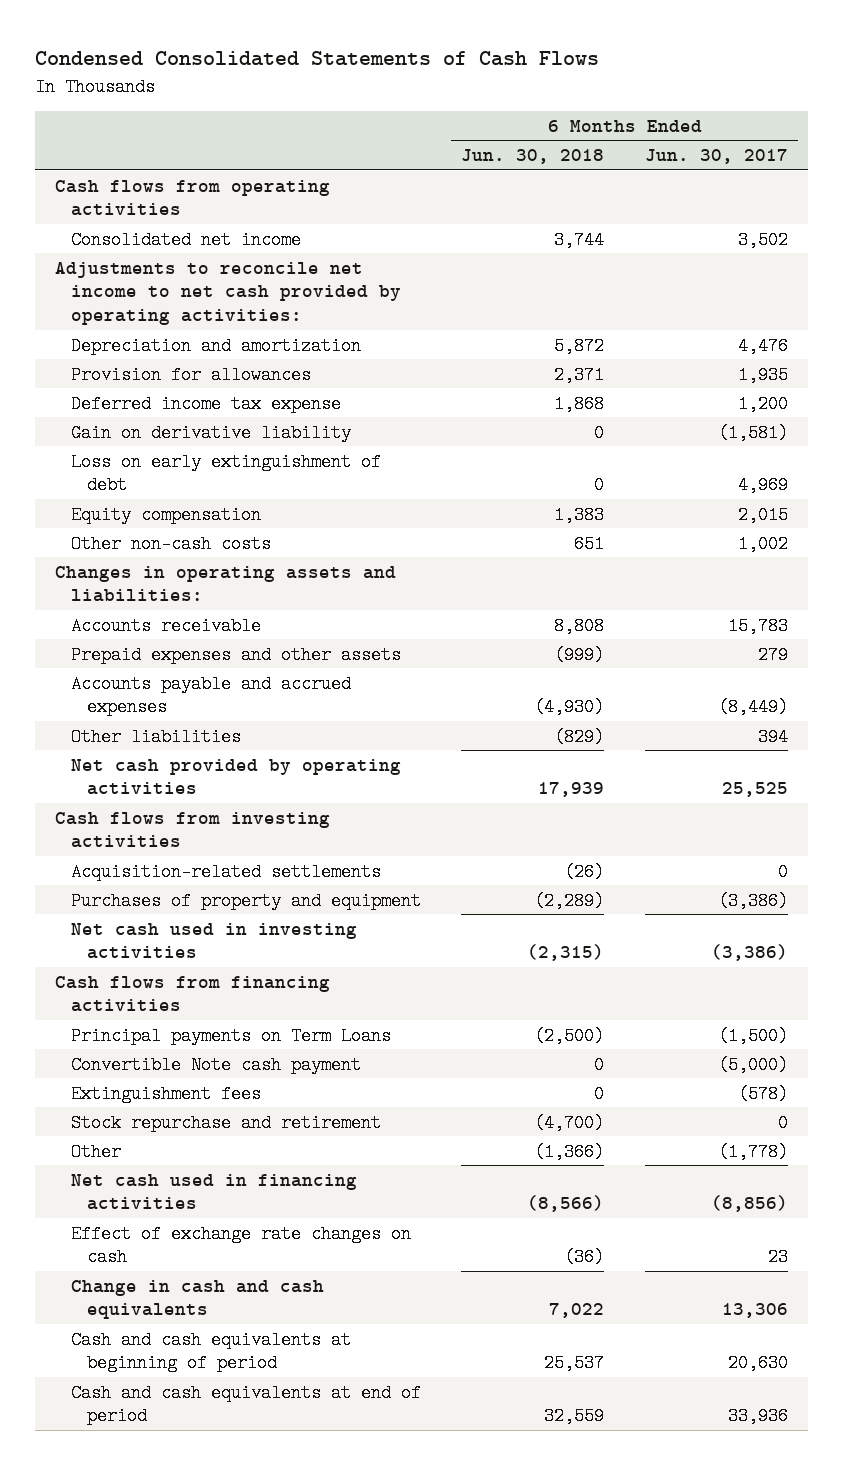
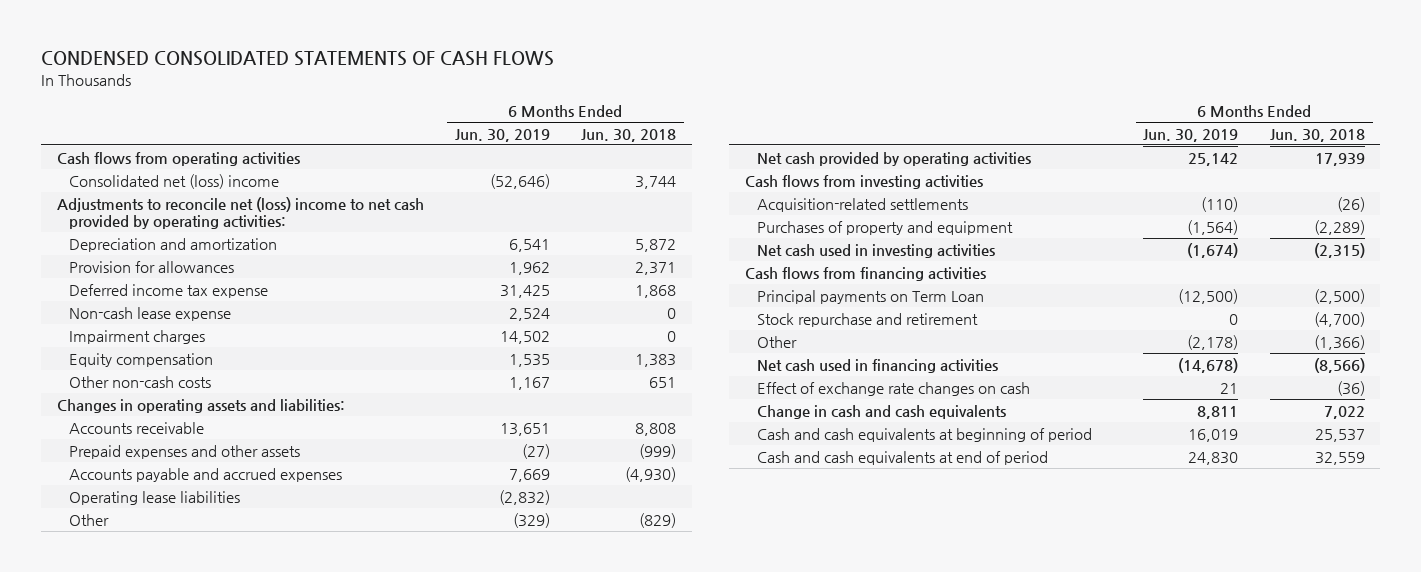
- Condensed Consolidated Statements of Cash Flows
+ CONDENSED CONSOLIDATED STATEMENTS OF CASH FLOWS
- | 6 Months Ended Jun. 30, 2018 | 6 Months Ended Jun. 30, 2017
+ | 6 Months Ended Jun. 30, 2019 | 6 Months Ended Jun. 30, 2018
- Consolidated net income | 3,744 | 3,502
- Adjustments to reconcile net income to net cash provided by operating activities:
+ Consolidated net (loss) income | (52,646) | 3,744
+ Adjustments to reconcile net (loss) income to net cash provided by operating activities:
- Gain on derivative liability | 0 | (1,581)
- Loss on early extinguishment of debt | 0 | 4,969
+ Non-cash lease expense | 2,524 | 0
+ Impairment charges | 14,502 | 0
- Other liabilities | (829) | 394
+ Operating lease liabilities | (2,832) |
+ Other | (329) | (829)
- Principal payments on Term Loans | (2,500) | (1,500)
- Convertible Note cash payment | 0 | (5,000)
- Extinguishment fees | 0 | (578)
+ Principal payments on Term Loan | (12,500) | (2,500)

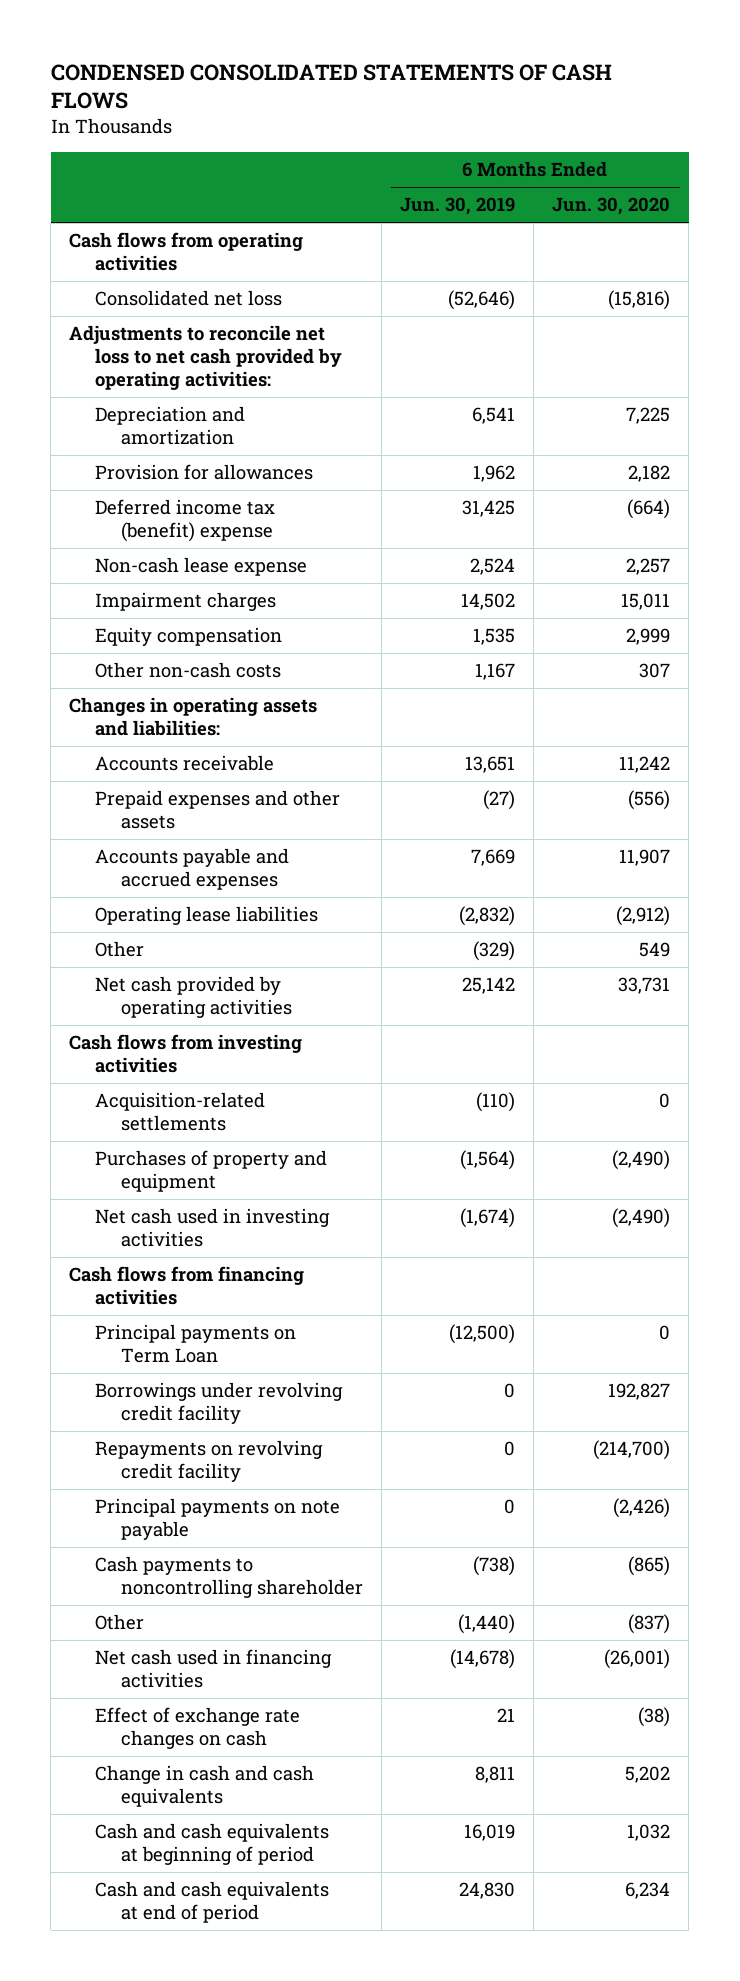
- | 6 Months Ended Jun. 30, 2019 | 6 Months Ended Jun. 30, 2018
+ | 6 Months Ended Jun. 30, 2019 | 6 Months Ended Jun. 30, 2020
- Consolidated net (loss) income | (52,646) | 3,744
- Adjustments to reconcile net (loss) income to net cash provided by operating activities:
+ Consolidated net loss | (52,646) | (15,816)
+ Adjustments to reconcile net loss to net cash provided by operating activities:
- Deferred income tax expense | 31,425 | 1,868
+ Deferred income tax (benefit) expense | 31,425 | (664)
- Stock repurchase and retirement | 0 | (4,700)
- Other | (2,178) | (1,366)
+ Borrowings under revolving credit facility | 0 | 192,827
+ Repayments on revolving credit facility | 0 | (214,700)
+ Principal payments on note payable | 0 | (2,426)
+ Cash payments to noncontrolling shareholder | (738) | (865)
+ Other | (1,440) | (837)

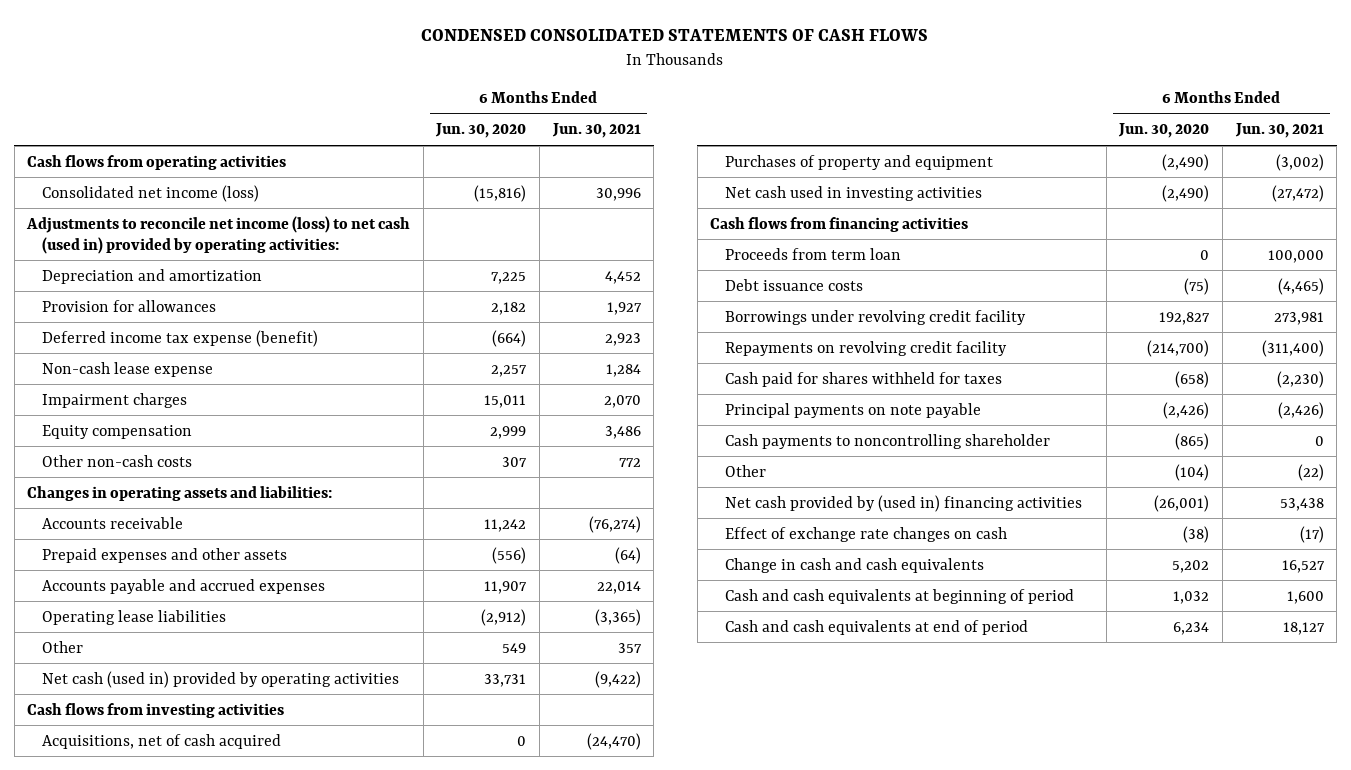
- | 6 Months Ended Jun. 30, 2019 | 6 Months Ended Jun. 30, 2020
+ | 6 Months Ended Jun. 30, 2020 | 6 Months Ended Jun. 30, 2021
- Consolidated net loss | (52,646) | (15,816)
- Adjustments to reconcile net loss to net cash provided by operating activities:
+ Consolidated net income (loss) | (15,816) | 30,996
+ Adjustments to reconcile net income (loss) to net cash (used in) provided by operating activities:
- Deferred income tax (benefit) expense | 31,425 | (664)
+ Deferred income tax expense (benefit) | (664) | 2,923
- Net cash provided by operating activities | 25,142 | 33,731
+ Net cash (used in) provided by operating activities | 33,731 | (9,422)
- Acquisition-related settlements | (110) | 0
+ Acquisitions, net of cash acquired | 0 | (24,470)
- Principal payments on Term Loan | (12,500) | 0
+ Proceeds from term loan | 0 | 100,000
+ Debt issuance costs | (75) | (4,465)
+ Cash paid for shares withheld for taxes | (658) | (2,230)
- Other | (1,440) | (837)
- Net cash used in financing activities | (14,678) | (26,001)
+ Other | (104) | (22)
+ Net cash provided by (used in) financing activities | (26,001) | 53,438

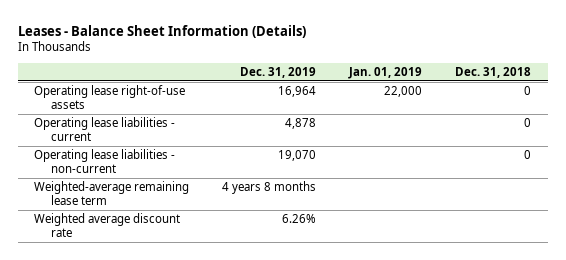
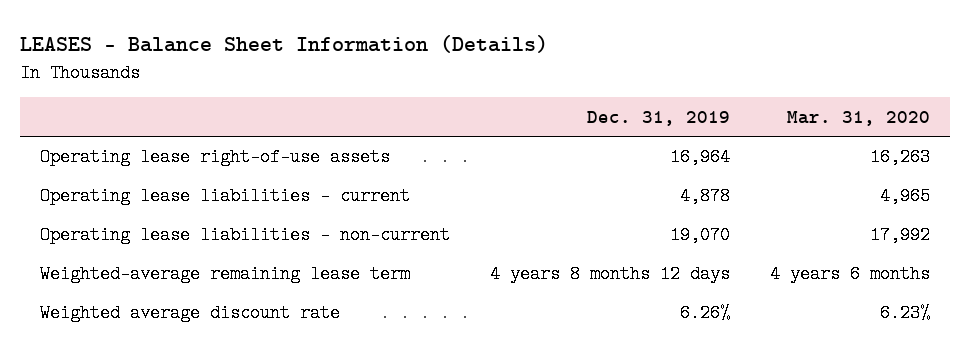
- Leases - Balance Sheet Information (Details)
+ LEASES - Balance Sheet Information (Details)
- | Dec. 31, 2019 | Jan. 01, 2019 | Dec. 31, 2018
+ | Dec. 31, 2019 | Mar. 31, 2020
- Weighted-average remaining lease term | 4 years 8 months | |
+ Weighted-average remaining lease term | 4 years 8 months 12 days | 4 years 6 months

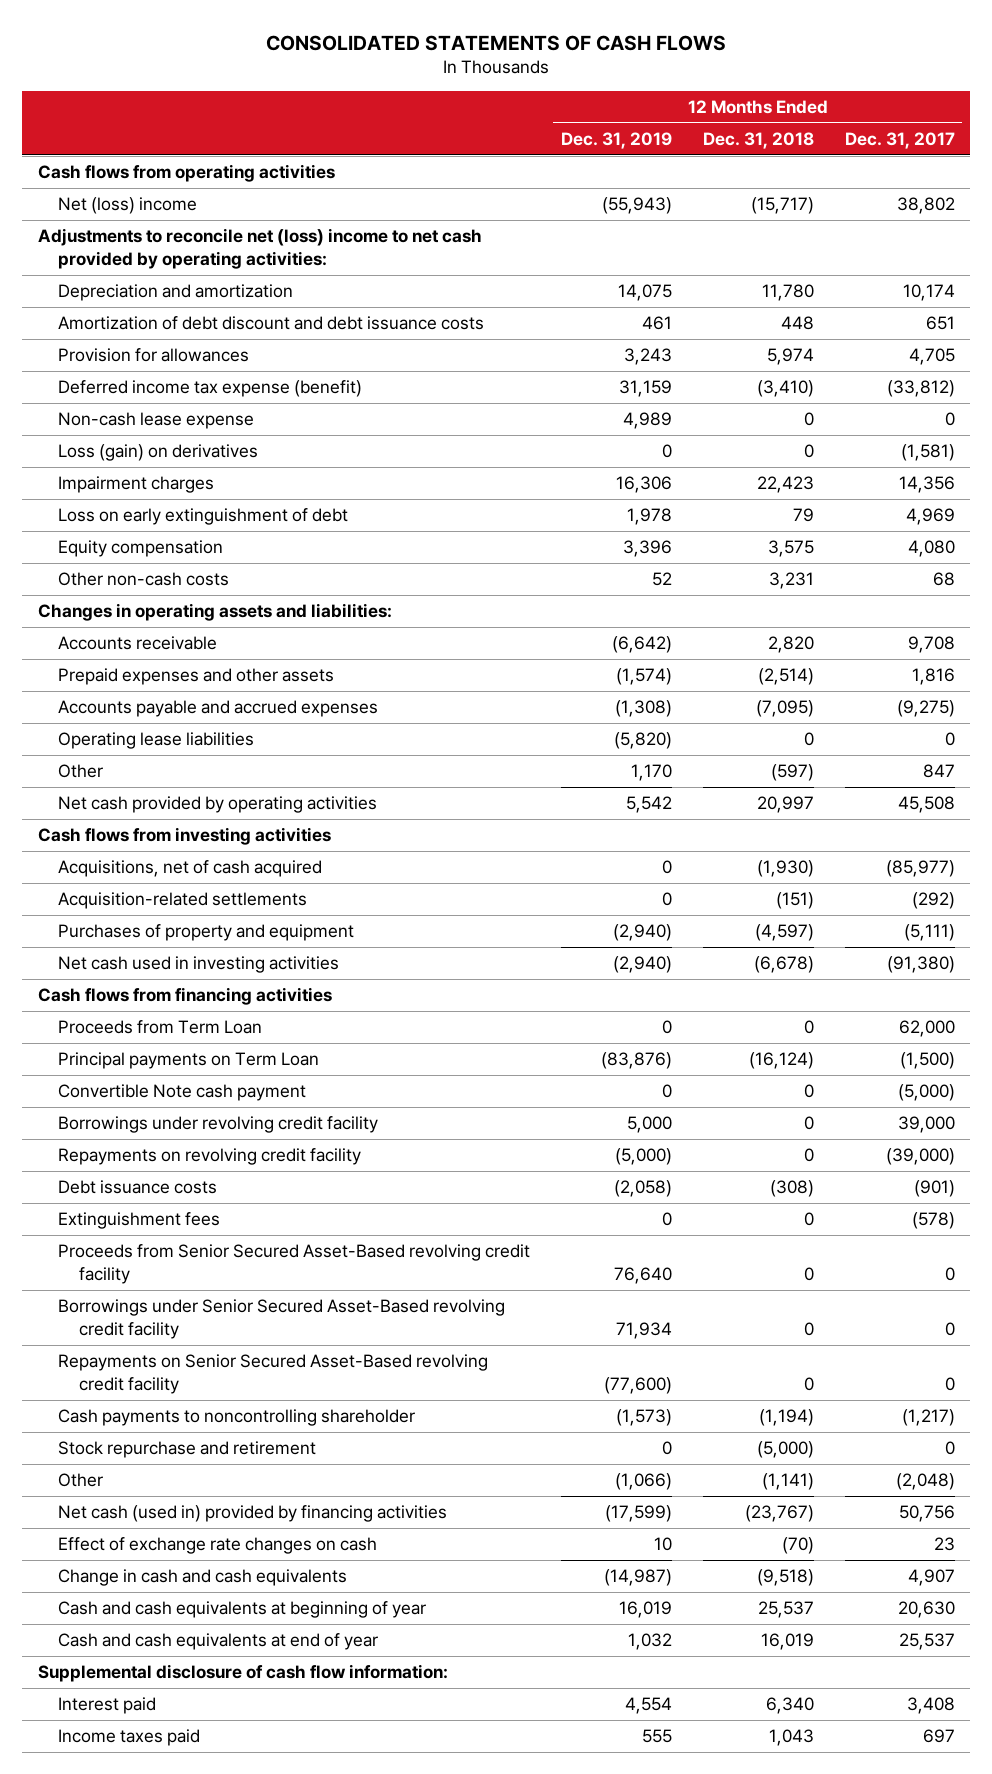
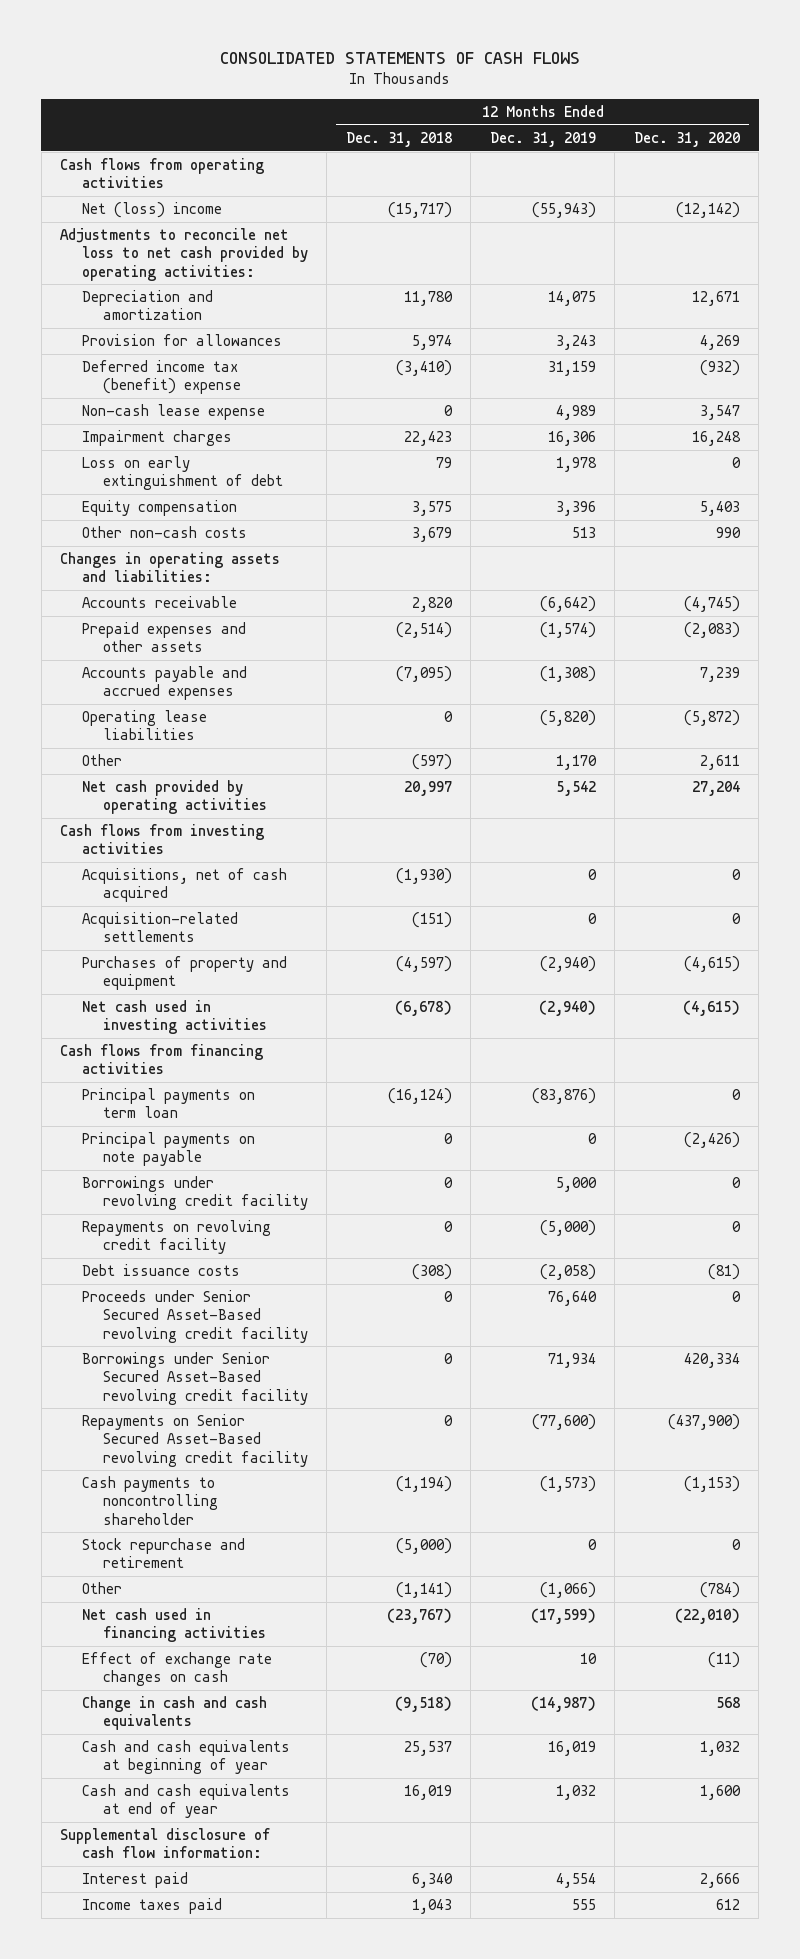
- | 12 Months Ended Dec. 31, 2019 | 12 Months Ended Dec. 31, 2018 | 12 Months Ended Dec. 31, 2017
+ | 12 Months Ended Dec. 31, 2018 | 12 Months Ended Dec. 31, 2019 | 12 Months Ended Dec. 31, 2020
- Adjustments to reconcile net (loss) income to net cash provided by operating activities:
+ Adjustments to reconcile net loss to net cash provided by operating activities:
- Amortization of debt discount and debt issuance costs | 461 | 448 | 651
- Deferred income tax expense (benefit) | 31,159 | (3,410) | (33,812)
+ Deferred income tax (benefit) expense | (3,410) | 31,159 | (932)
- Loss (gain) on derivatives | 0 | 0 | (1,581)
- Other non-cash costs | 52 | 3,231 | 68
+ Other non-cash costs | 3,679 | 513 | 990
- Proceeds from Term Loan | 0 | 0 | 62,000
- Principal payments on Term Loan | (83,876) | (16,124) | (1,500)
- Convertible Note cash payment | 0 | 0 | (5,000)
+ Principal payments on term loan | (16,124) | (83,876) | 0
+ Principal payments on note payable | 0 | 0 | (2,426)
- Extinguishment fees | 0 | 0 | (578)
- Proceeds from Senior Secured Asset-Based revolving credit facility | 76,640 | 0 | 0
+ Proceeds under Senior Secured Asset-Based revolving credit facility | 0 | 76,640 | 0
- Net cash (used in) provided by financing activities | (17,599) | (23,767) | 50,756
+ Net cash used in financing activities | (23,767) | (17,599) | (22,010)

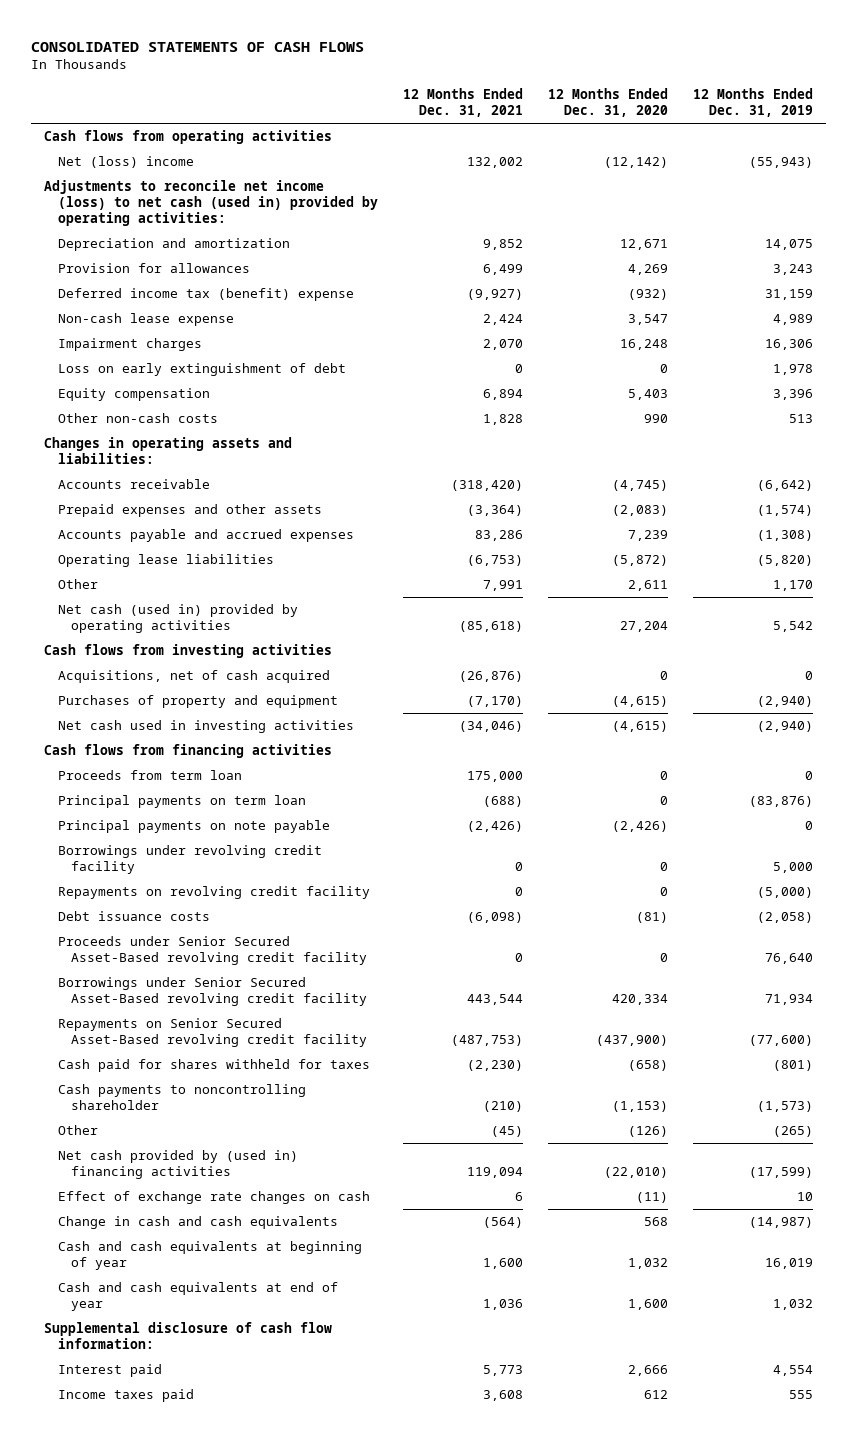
- | 12 Months Ended Dec. 31, 2018 | 12 Months Ended Dec. 31, 2019 | 12 Months Ended Dec. 31, 2020
+ | 12 Months Ended Dec. 31, 2021 | 12 Months Ended Dec. 31, 2020 | 12 Months Ended Dec. 31, 2019
- Adjustments to reconcile net loss to net cash provided by operating activities:
+ Adjustments to reconcile net income (loss) to net cash (used in) provided by operating activities:
- Net cash provided by operating activities | 20,997 | 5,542 | 27,204
+ Net cash (used in) provided by operating activities | (85,618) | 27,204 | 5,542
- Acquisition-related settlements | (151) | 0 | 0
+ Proceeds from term loan | 175,000 | 0 | 0
+ Cash paid for shares withheld for taxes | (2,230) | (658) | (801)
- Stock repurchase and retirement | (5,000) | 0 | 0
- Other | (1,141) | (1,066) | (784)
- Net cash used in financing activities | (23,767) | (17,599) | (22,010)
+ Other | (45) | (126) | (265)
+ Net cash provided by (used in) financing activities | 119,094 | (22,010) | (17,599)

